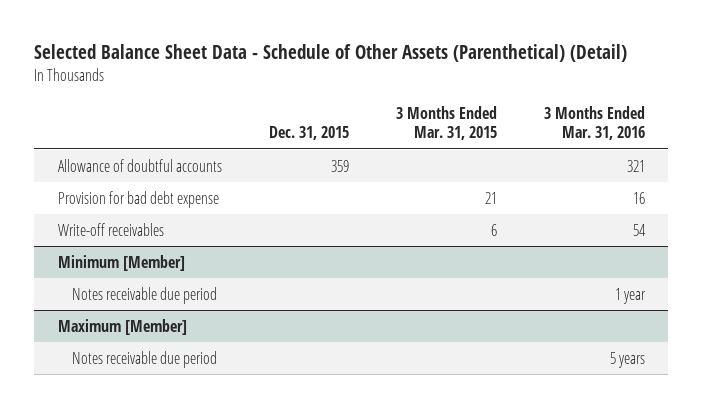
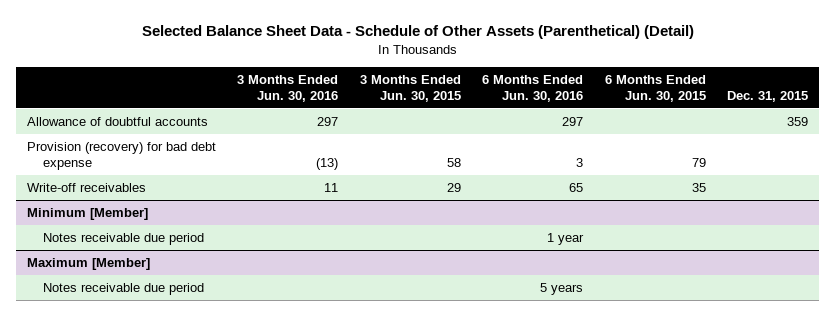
- | Dec. 31, 2015 | 3 Months Ended Mar. 31, 2015 | 3 Months Ended Mar. 31, 2016
+ | 3 Months Ended Jun. 30, 2016 | 3 Months Ended Jun. 30, 2015 | 6 Months Ended Jun. 30, 2016 | 6 Months Ended Jun. 30, 2015 | Dec. 31, 2015
- Provision for bad debt expense | | 21 | 16
+ Provision (recovery) for bad debt expense | (13) | 58 | 3 | 79 |

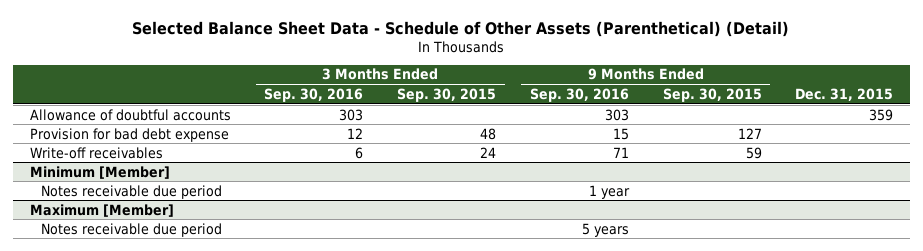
- | 3 Months Ended Jun. 30, 2016 | 3 Months Ended Jun. 30, 2015 | 6 Months Ended Jun. 30, 2016 | 6 Months Ended Jun. 30, 2015 | Dec. 31, 2015
+ | 3 Months Ended Sep. 30, 2016 | 3 Months Ended Sep. 30, 2015 | 9 Months Ended Sep. 30, 2016 | 9 Months Ended Sep. 30, 2015 | Dec. 31, 2015
- Provision (recovery) for bad debt expense | (13) | 58 | 3 | 79 |
+ Provision for bad debt expense | 12 | 48 | 15 | 127 |

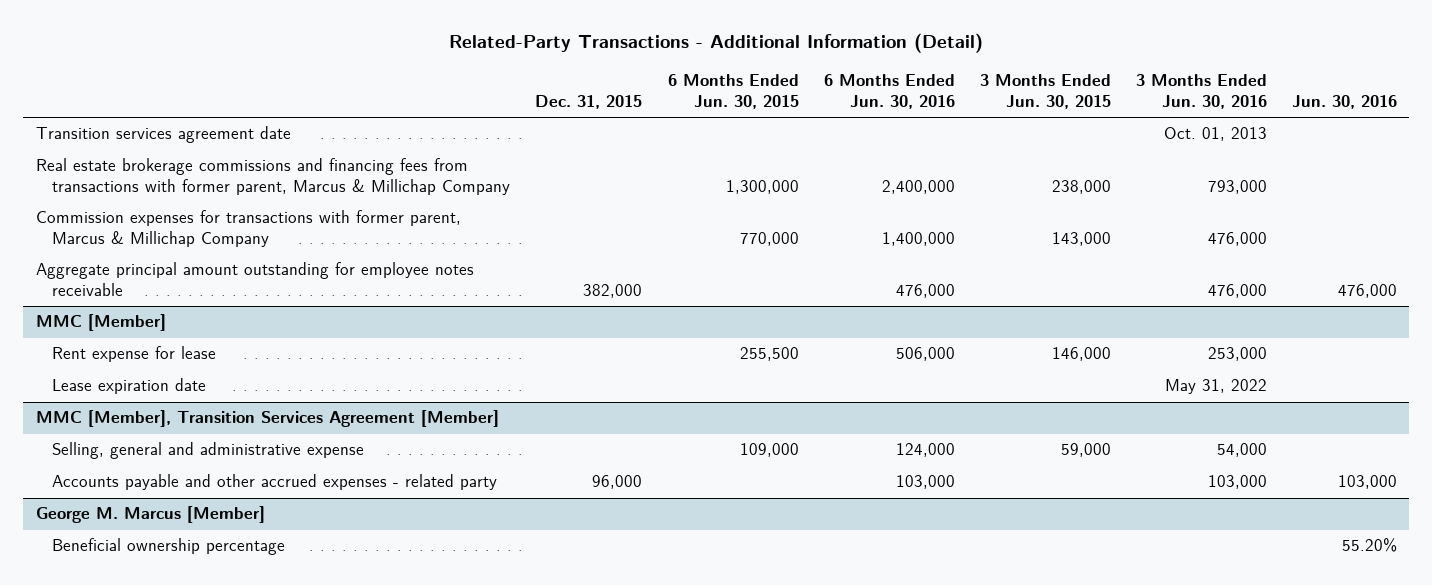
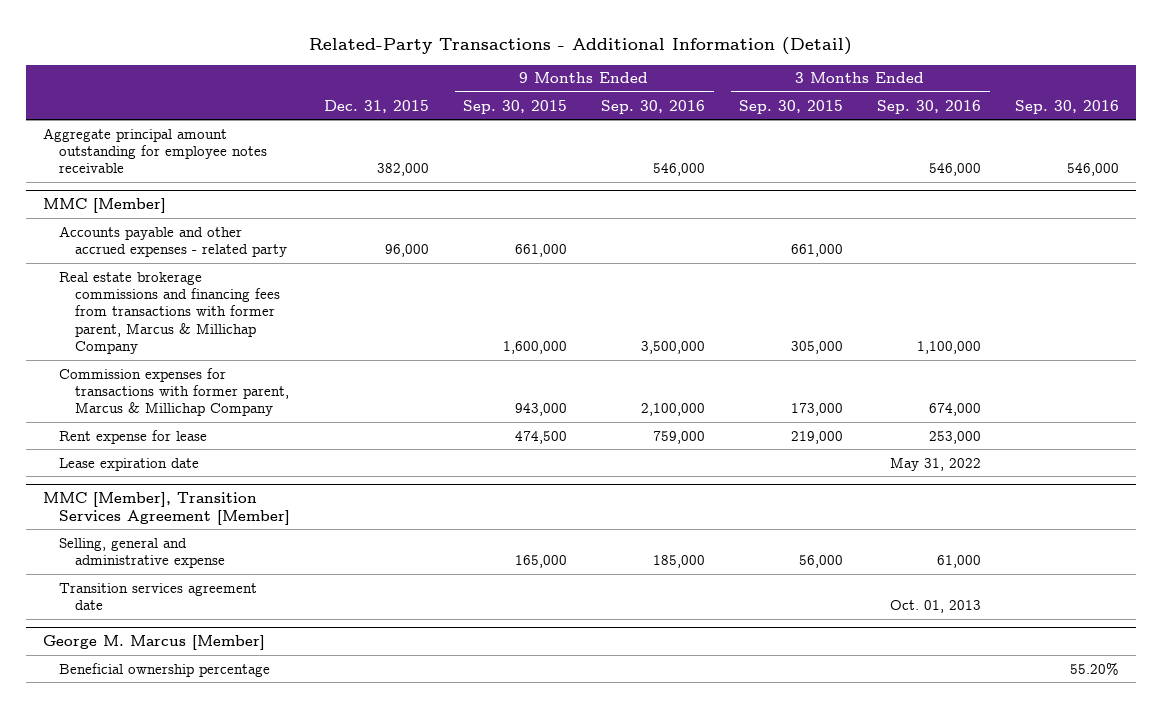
- | Dec. 31, 2015 | 6 Months Ended Jun. 30, 2015 | 6 Months Ended Jun. 30, 2016 | 3 Months Ended Jun. 30, 2015 | 3 Months Ended Jun. 30, 2016 | Jun. 30, 2016
+ | Dec. 31, 2015 | 9 Months Ended Sep. 30, 2015 | 9 Months Ended Sep. 30, 2016 | 3 Months Ended Sep. 30, 2015 | 3 Months Ended Sep. 30, 2016 | Sep. 30, 2016
- Transition services agreement date | | | | | Oct. 01, 2013 |
- Real estate brokerage commissions and financing fees from transactions with former parent, Marcus & Millichap Company | | 1,300,000 | 2,400,000 | 238,000 | 793,000 |
- Commission expenses for transactions with former parent, Marcus & Millichap Company | | 770,000 | 1,400,000 | 143,000 | 476,000 |
@ MMC [Member]
+ Accounts payable and other accrued expenses - related party | 96,000 | 661,000 | | 661,000 | |
+ Real estate brokerage commissions and financing fees from transactions with former parent, Marcus & Millichap Company | | 1,600,000 | 3,500,000 | 305,000 | 1,100,000 |
+ Commission expenses for transactions with former parent, Marcus & Millichap Company | | 943,000 | 2,100,000 | 173,000 | 674,000 |
@ MMC [Member], Transition Services Agreement [Member]
- Accounts payable and other accrued expenses - related party | 96,000 | | 103,000 | | 103,000 | 103,000
+ Transition services agreement date | | | | | Oct. 01, 2013 |

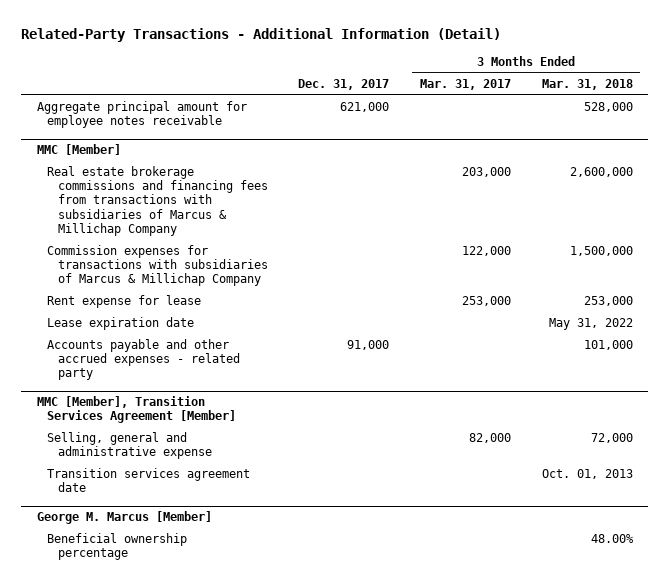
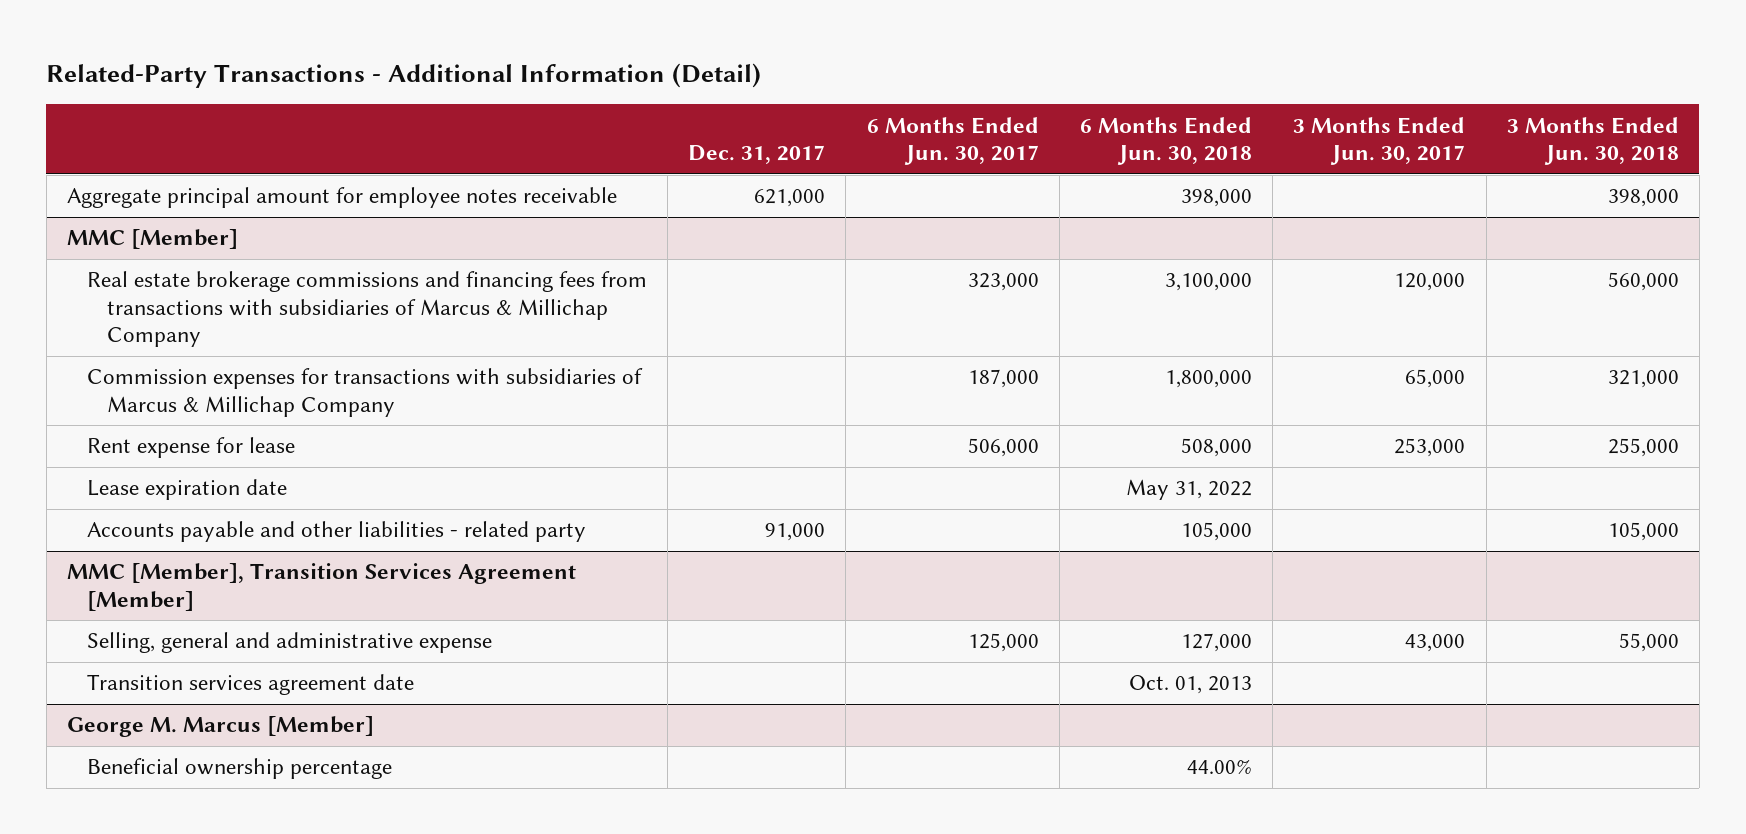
- | Dec. 31, 2017 | 3 Months Ended Mar. 31, 2017 | 3 Months Ended Mar. 31, 2018
+ | Dec. 31, 2017 | 6 Months Ended Jun. 30, 2017 | 6 Months Ended Jun. 30, 2018 | 3 Months Ended Jun. 30, 2017 | 3 Months Ended Jun. 30, 2018
@ MMC [Member]
- Accounts payable and other accrued expenses - related party | 91,000 | | 101,000
+ Accounts payable and other liabilities - related party | 91,000 | | 105,000 | | 105,000

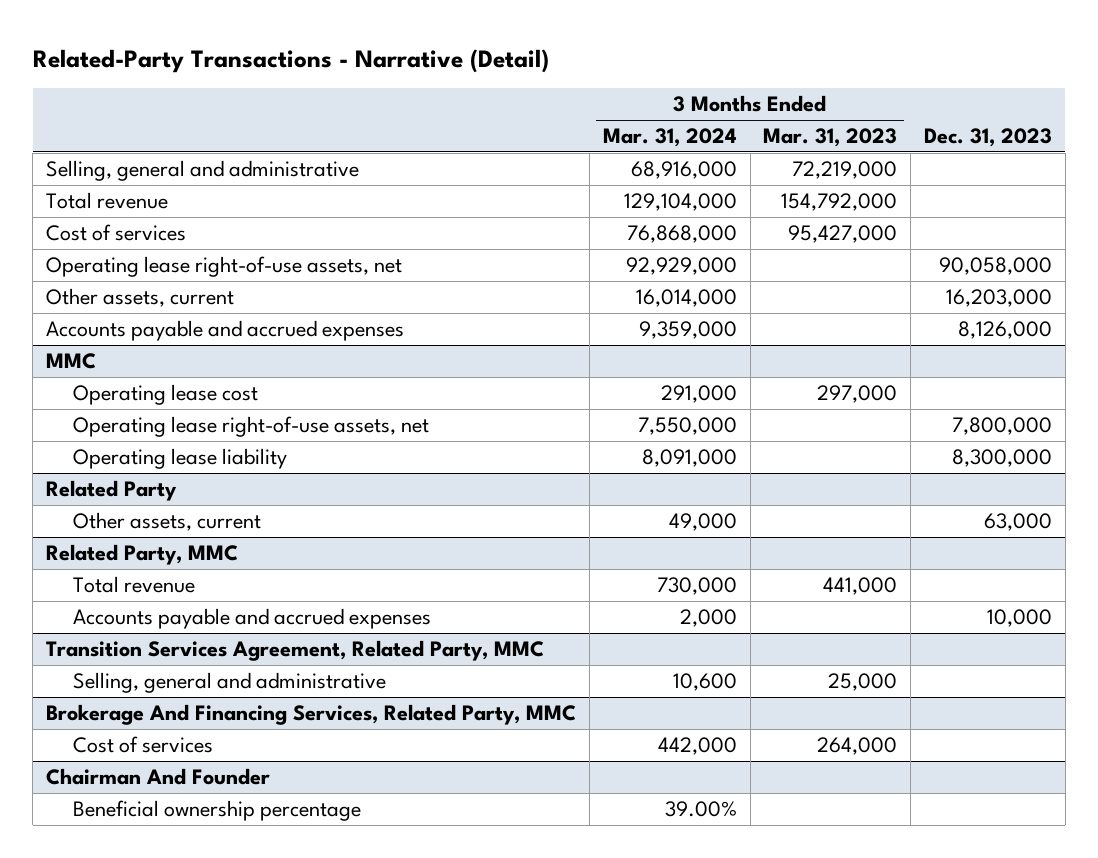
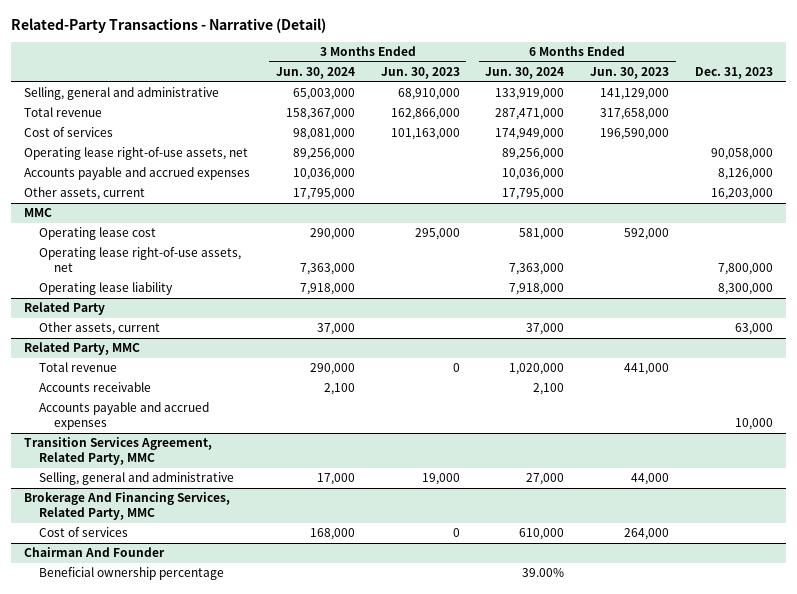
- | 3 Months Ended Mar. 31, 2024 | 3 Months Ended Mar. 31, 2023 | Dec. 31, 2023
+ | 3 Months Ended Jun. 30, 2024 | 3 Months Ended Jun. 30, 2023 | 6 Months Ended Jun. 30, 2024 | 6 Months Ended Jun. 30, 2023 | Dec. 31, 2023
moved down: Other assets, current | 17,795,000 | | 17,795,000 | | 16,203,000
@ Related Party, MMC
+ Accounts receivable | 2,100 | | 2,100 | |

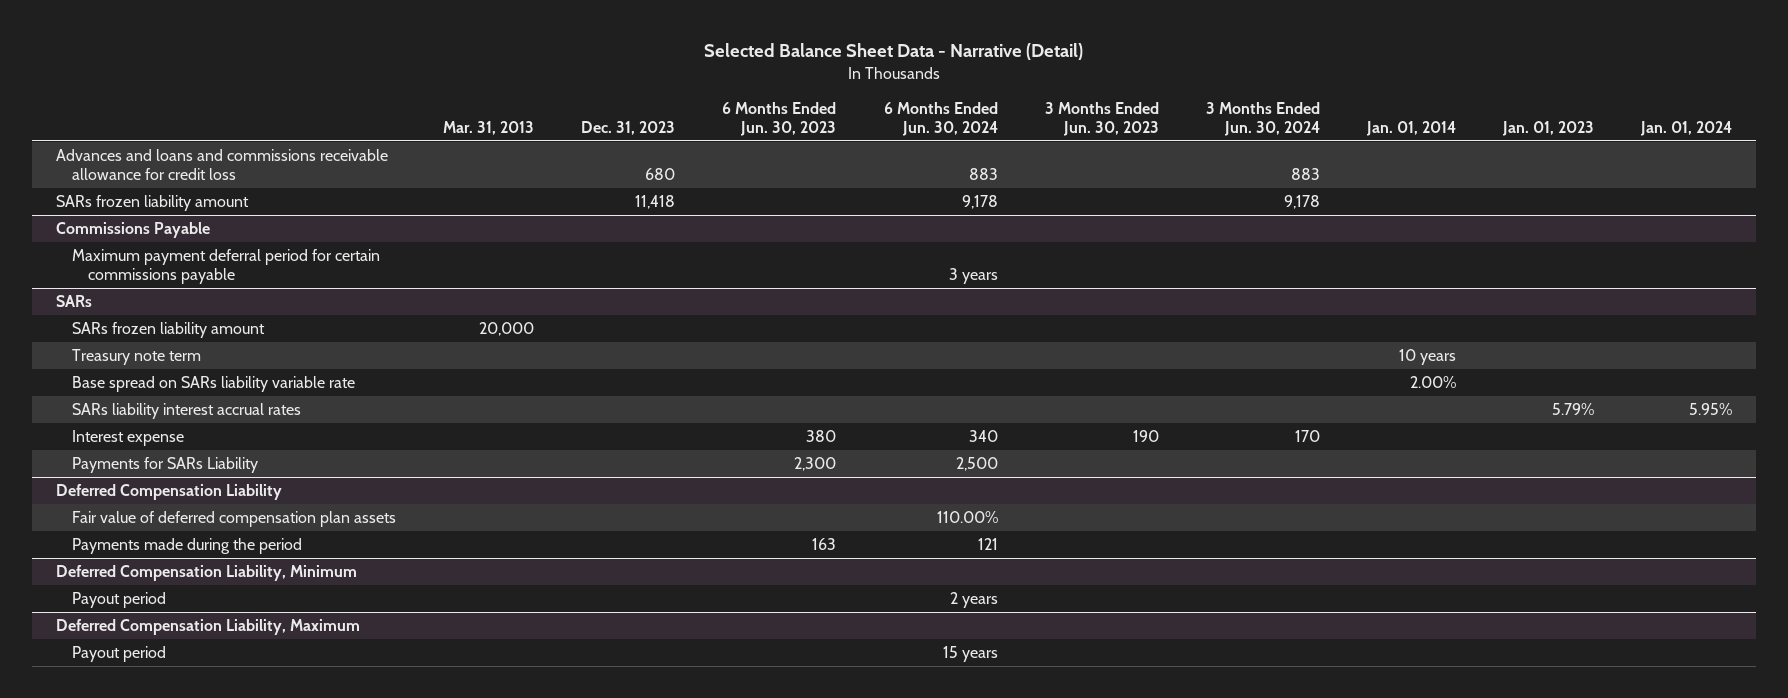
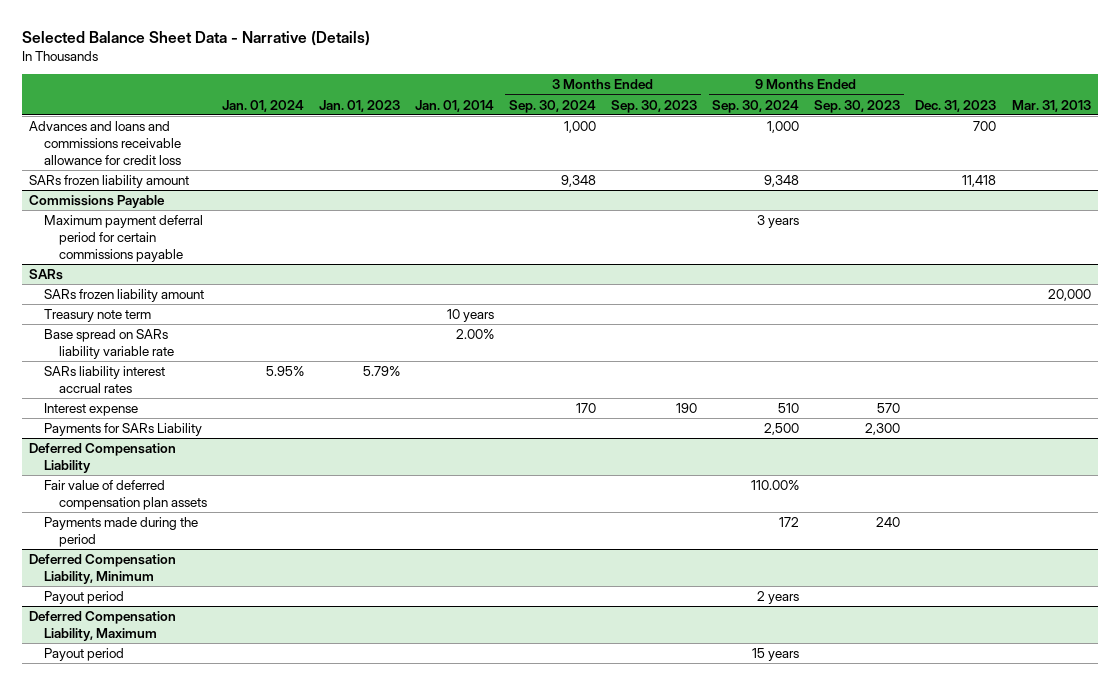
- Selected Balance Sheet Data - Narrative (Detail)
+ Selected Balance Sheet Data - Narrative (Details)
- | Mar. 31, 2013 | Dec. 31, 2023 | 6 Months Ended Jun. 30, 2023 | 6 Months Ended Jun. 30, 2024 | 3 Months Ended Jun. 30, 2023 | 3 Months Ended Jun. 30, 2024 | Jan. 01, 2014 | Jan. 01, 2023 | Jan. 01, 2024
+ | Jan. 01, 2024 | Jan. 01, 2023 | Jan. 01, 2014 | 3 Months Ended Sep. 30, 2024 | 3 Months Ended Sep. 30, 2023 | 9 Months Ended Sep. 30, 2024 | 9 Months Ended Sep. 30, 2023 | Dec. 31, 2023 | Mar. 31, 2013
- Advances and loans and commissions receivable allowance for credit loss | | 680 | | 883 | | 883 | | |
+ Advances and loans and commissions receivable allowance for credit loss | | | | 1,000 | | 1,000 | | 700 |

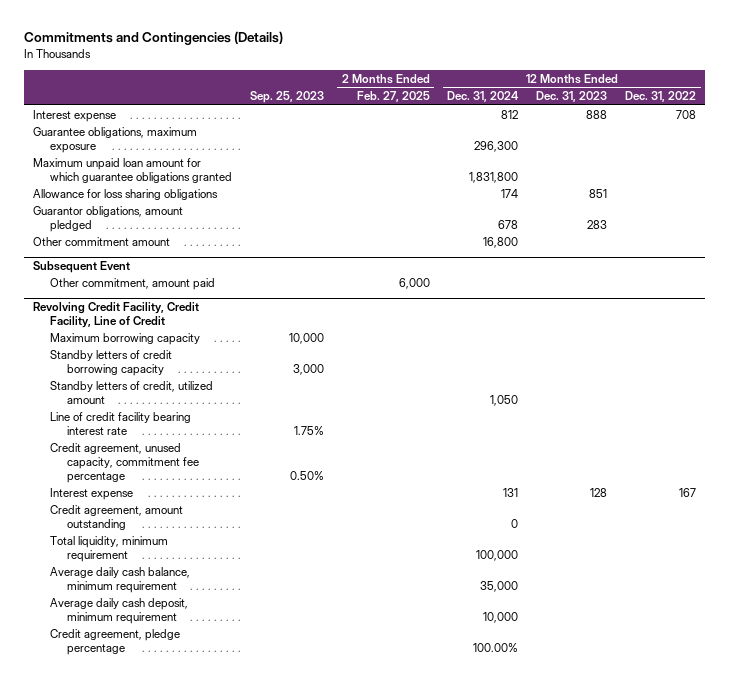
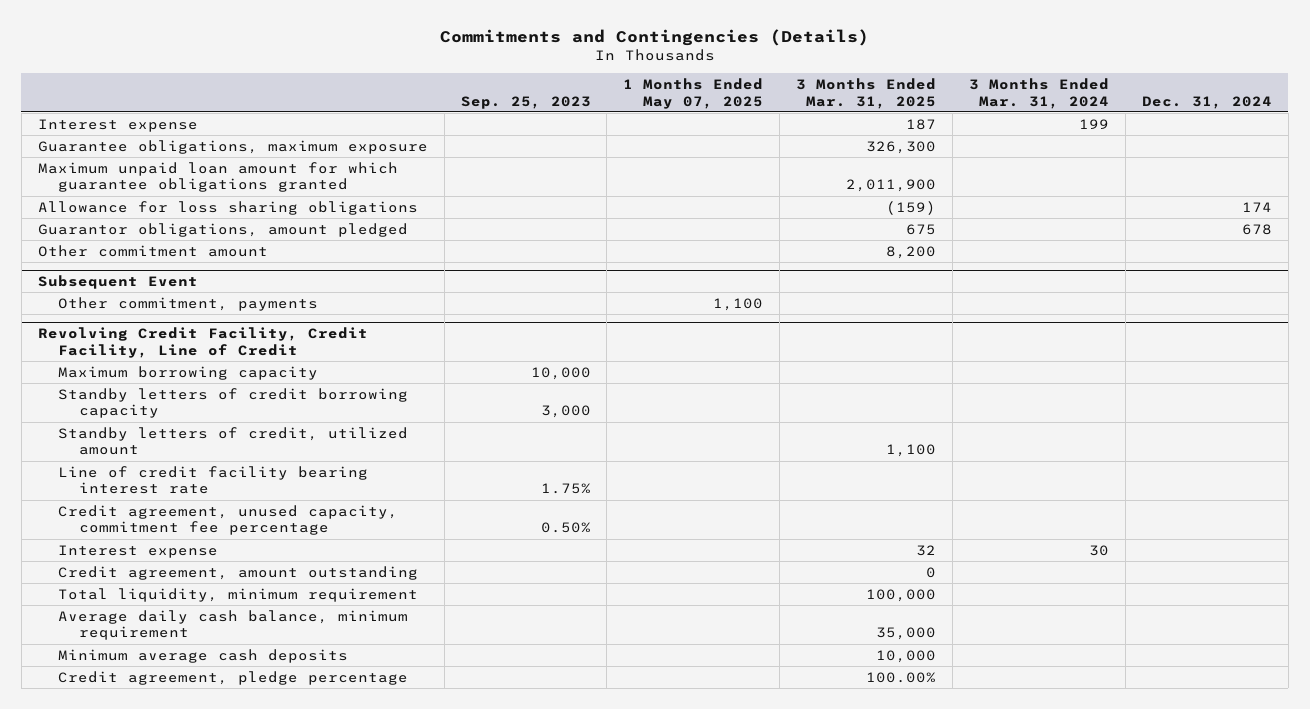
- | Sep. 25, 2023 | 2 Months Ended Feb. 27, 2025 | 12 Months Ended Dec. 31, 2024 | 12 Months Ended Dec. 31, 2023 | 12 Months Ended Dec. 31, 2022
+ | Sep. 25, 2023 | 1 Months Ended May 07, 2025 | 3 Months Ended Mar. 31, 2025 | 3 Months Ended Mar. 31, 2024 | Dec. 31, 2024
@ Subsequent Event
- Other commitment, amount paid | | 6,000 | | |
+ Other commitment, payments | | 1,100 | | |
@ Revolving Credit Facility, Credit Facility, Line of Credit
- Average daily cash deposit, minimum requirement | | | 10,000 | |
+ Minimum average cash deposits | | | 10,000 | |

